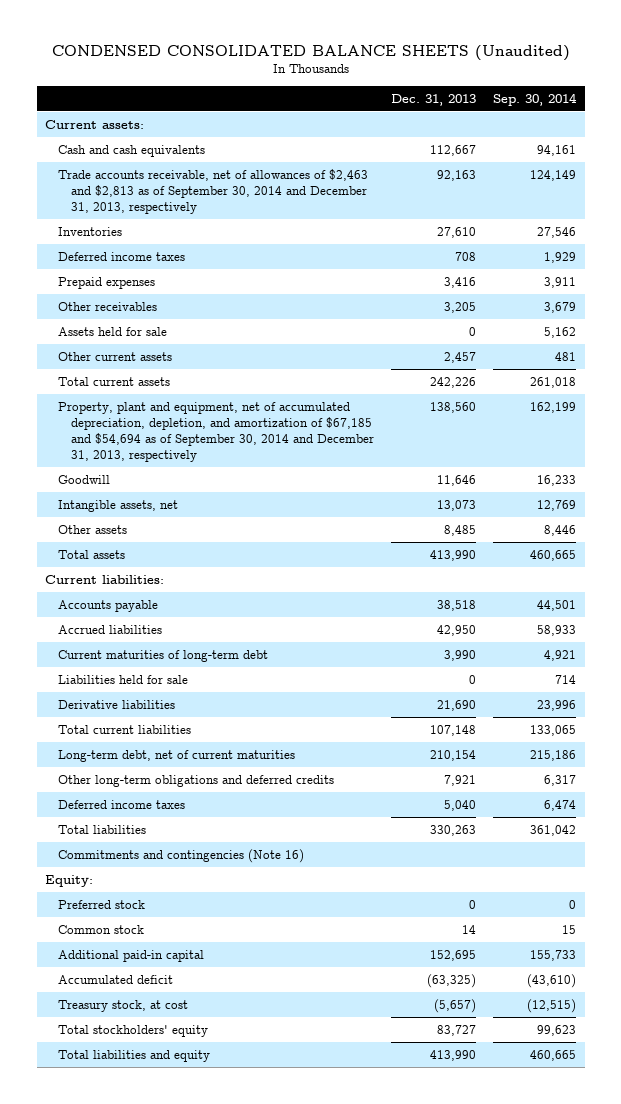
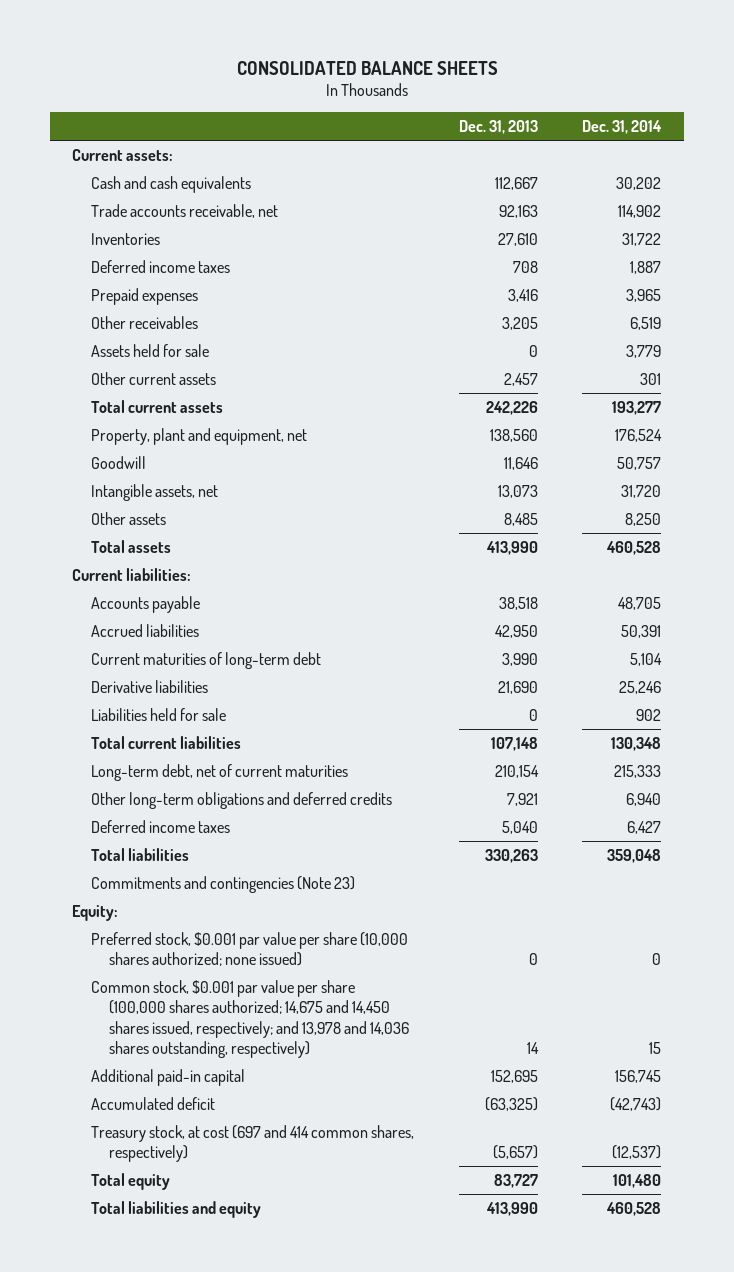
- CONDENSED CONSOLIDATED BALANCE SHEETS (Unaudited)
+ CONSOLIDATED BALANCE SHEETS
- | Dec. 31, 2013 | Sep. 30, 2014
+ | Dec. 31, 2013 | Dec. 31, 2014
- Trade accounts receivable, net of allowances of $2,463 and $2,813 as of September 30, 2014 and December 31, 2013, respectively | 92,163 | 124,149
+ Trade accounts receivable, net | 92,163 | 114,902
- Property, plant and equipment, net of accumulated depreciation, depletion, and amortization of $67,185 and $54,694 as of September 30, 2014 and December 31, 2013, respectively | 138,560 | 162,199
+ Property, plant and equipment, net | 138,560 | 176,524
moved down: Liabilities held for sale | 0 | 902
- Commitments and contingencies (Note 16)
+ Commitments and contingencies (Note 23)
- Preferred stock | 0 | 0
- Common stock | 14 | 15
+ Preferred stock, $0.001 par value per share (10,000 shares authorized; none issued) | 0 | 0
+ Common stock, $0.001 par value per share (100,000 shares authorized; 14,675 and 14,450 shares issued, respectively; and 13,978 and 14,036 shares outstanding, respectively) | 14 | 15
- Treasury stock, at cost | (5,657) | (12,515)
- Total stockholders' equity | 83,727 | 99,623
+ Treasury stock, at cost (697 and 414 common shares, respectively) | (5,657) | (12,537)
+ Total equity | 83,727 | 101,480

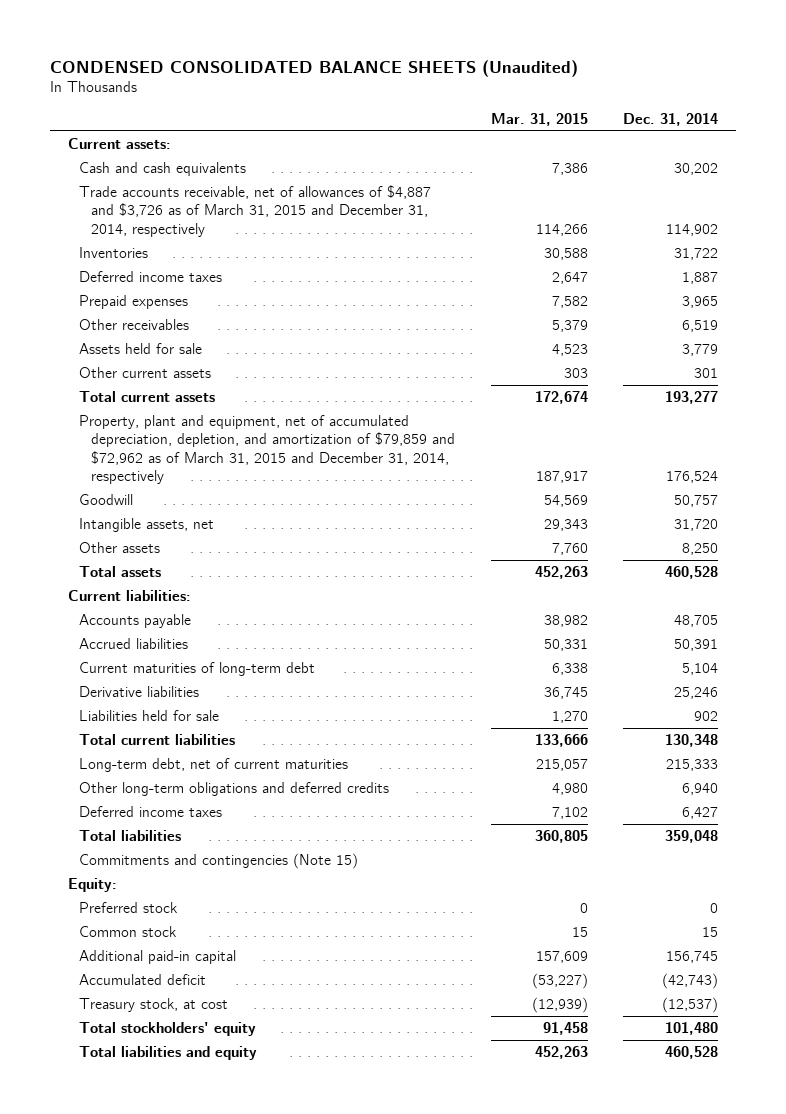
- CONSOLIDATED BALANCE SHEETS
+ CONDENSED CONSOLIDATED BALANCE SHEETS (Unaudited)
- | Dec. 31, 2013 | Dec. 31, 2014
+ | Mar. 31, 2015 | Dec. 31, 2014
- Trade accounts receivable, net | 92,163 | 114,902
+ Trade accounts receivable, net of allowances of $4,887 and $3,726 as of March 31, 2015 and December 31, 2014, respectively | 114,266 | 114,902
- Property, plant and equipment, net | 138,560 | 176,524
+ Property, plant and equipment, net of accumulated depreciation, depletion, and amortization of $79,859 and $72,962 as of March 31, 2015 and December 31, 2014, respectively | 187,917 | 176,524
- Commitments and contingencies (Note 23)
+ Commitments and contingencies (Note 15)
- Preferred stock, $0.001 par value per share (10,000 shares authorized; none issued) | 0 | 0
- Common stock, $0.001 par value per share (100,000 shares authorized; 14,675 and 14,450 shares issued, respectively; and 13,978 and 14,036 shares outstanding, respectively) | 14 | 15
+ Preferred stock | 0 | 0
+ Common stock | 15 | 15
- Treasury stock, at cost (697 and 414 common shares, respectively) | (5,657) | (12,537)
- Total equity | 83,727 | 101,480
+ Treasury stock, at cost | (12,939) | (12,537)
+ Total stockholders' equity | 91,458 | 101,480

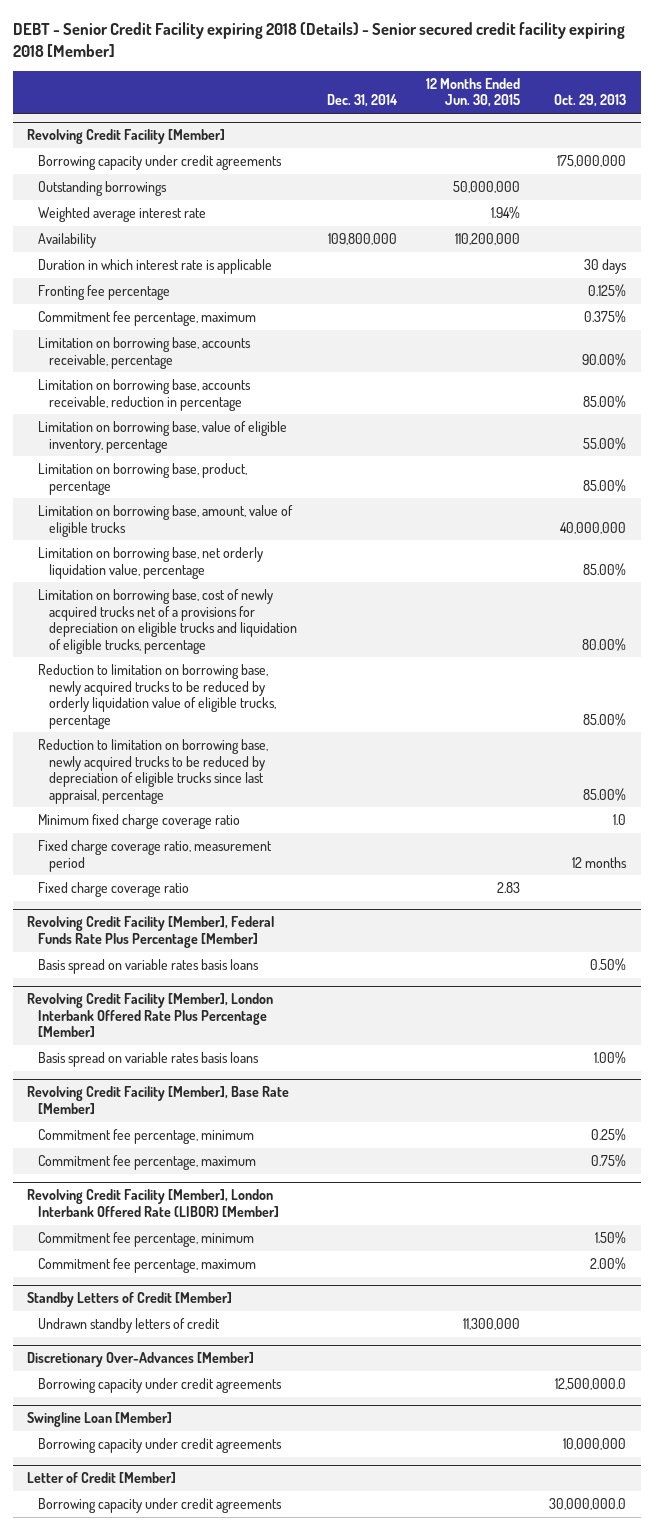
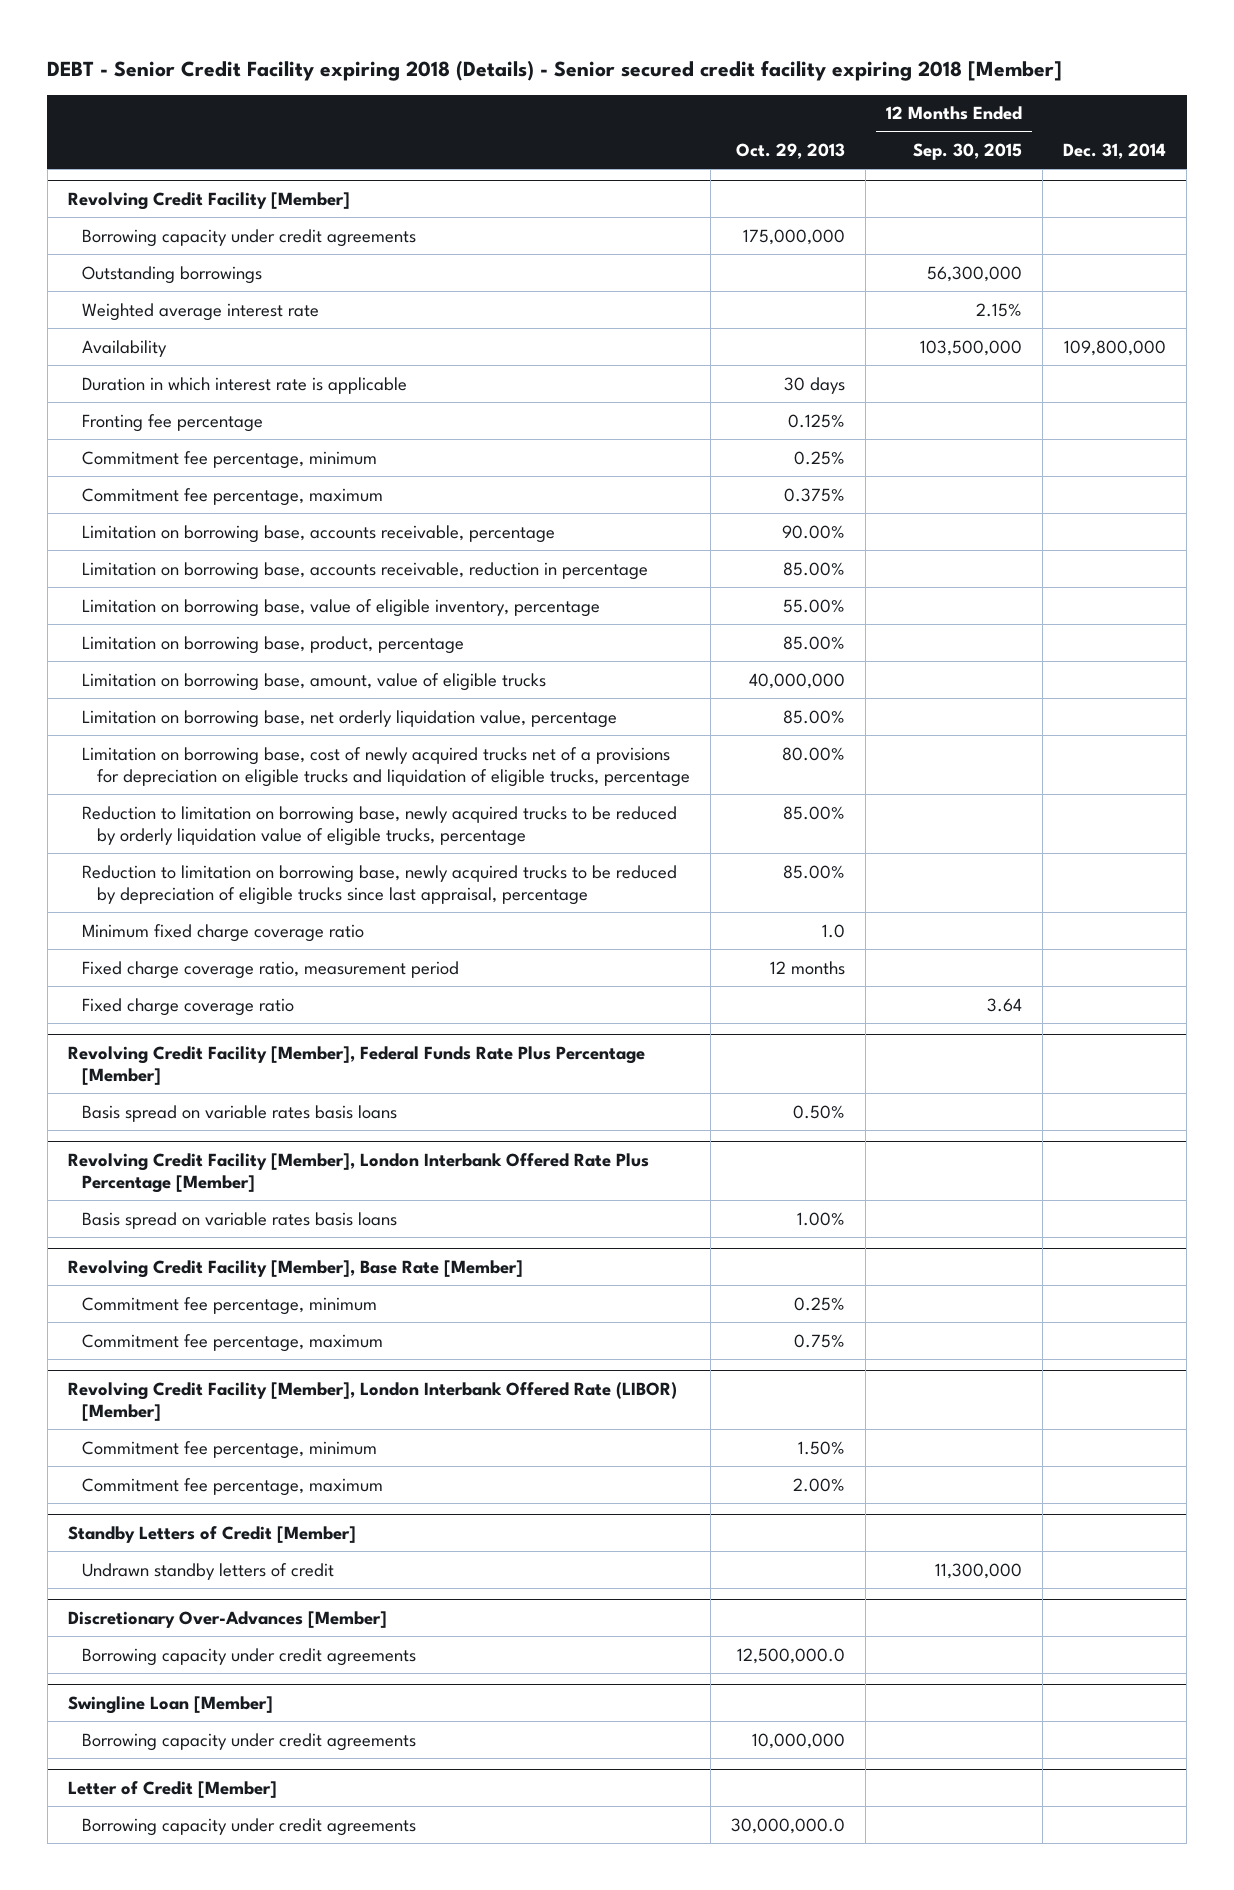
- | Dec. 31, 2014 | 12 Months Ended Jun. 30, 2015 | Oct. 29, 2013
+ | Oct. 29, 2013 | 12 Months Ended Sep. 30, 2015 | Dec. 31, 2014
@ Revolving Credit Facility [Member]
+ Commitment fee percentage, minimum | 0.25% | |

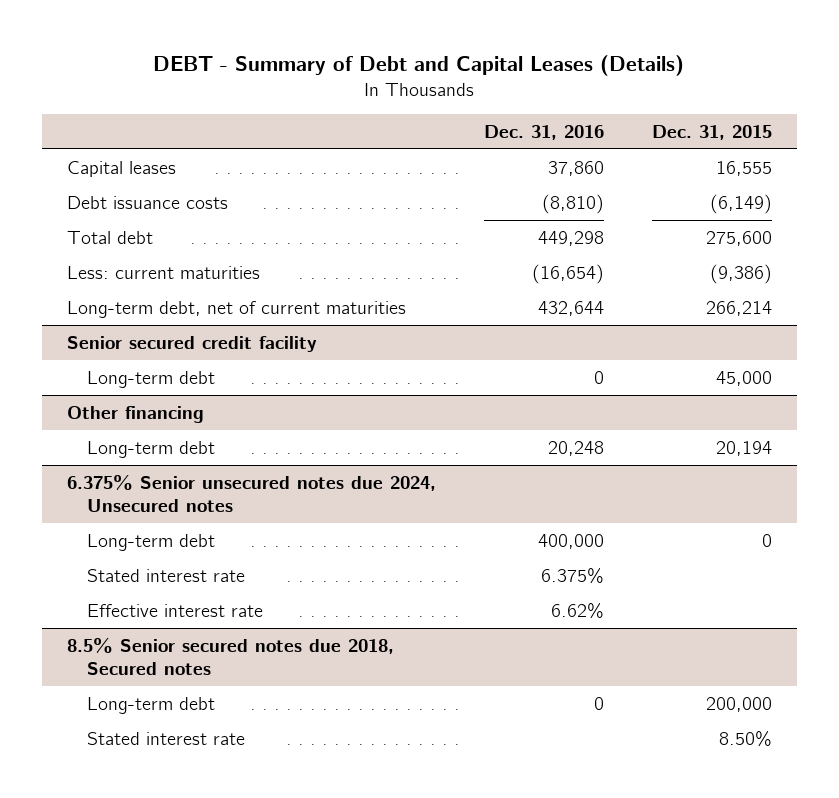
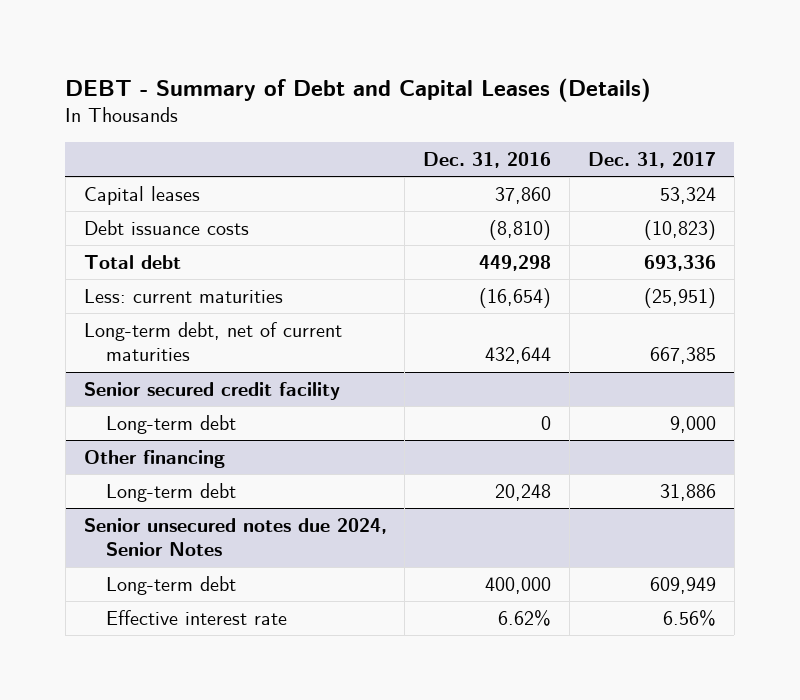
- | Dec. 31, 2016 | Dec. 31, 2015
+ | Dec. 31, 2016 | Dec. 31, 2017
- 6.375% Senior unsecured notes due 2024, Unsecured notes
+ Senior unsecured notes due 2024, Senior Notes
- Stated interest rate | 6.375% |
- 8.5% Senior secured notes due 2018, Secured notes
- Long-term debt | 0 | 200,000
- Stated interest rate | | 8.50%

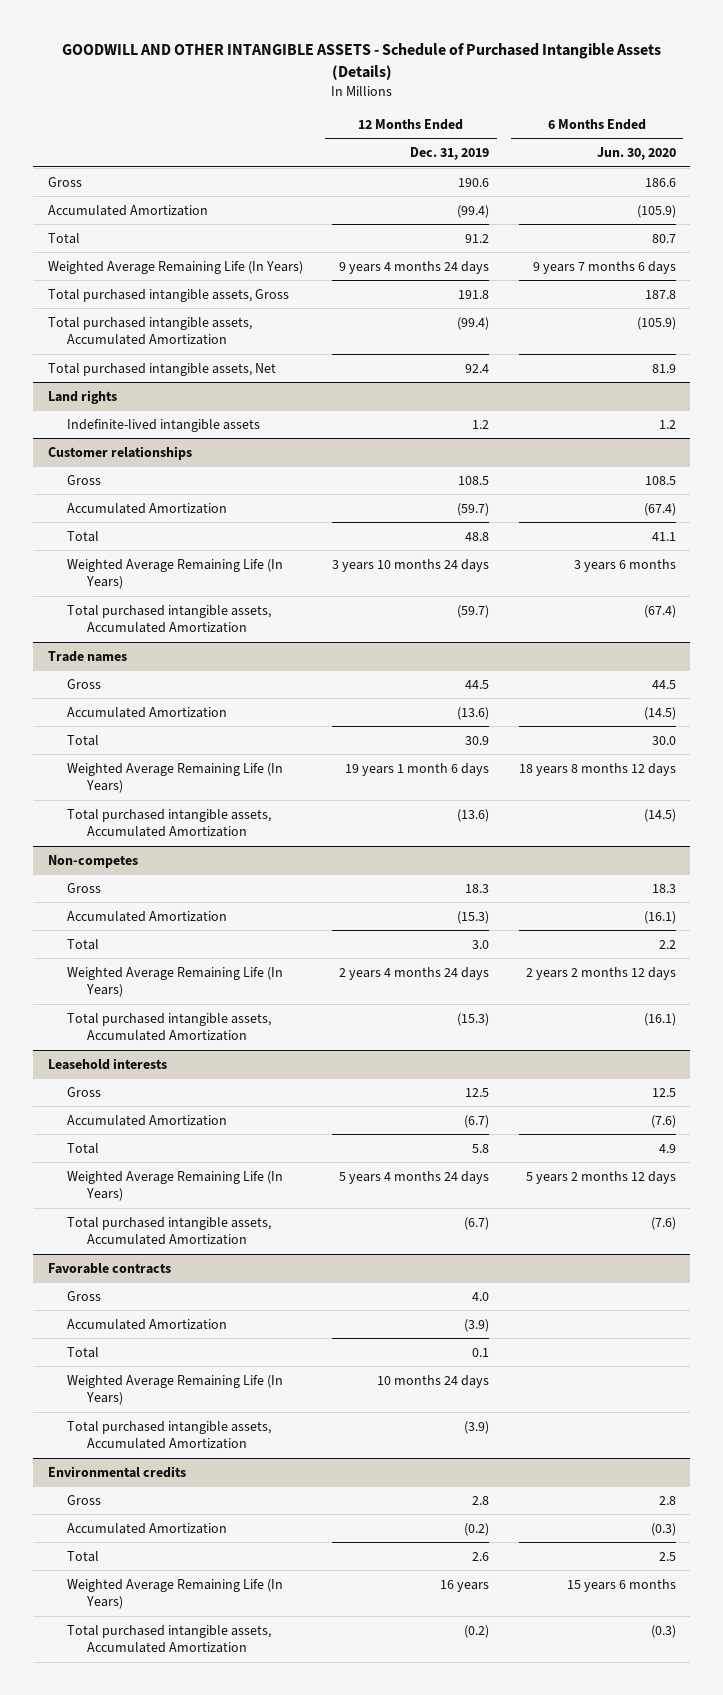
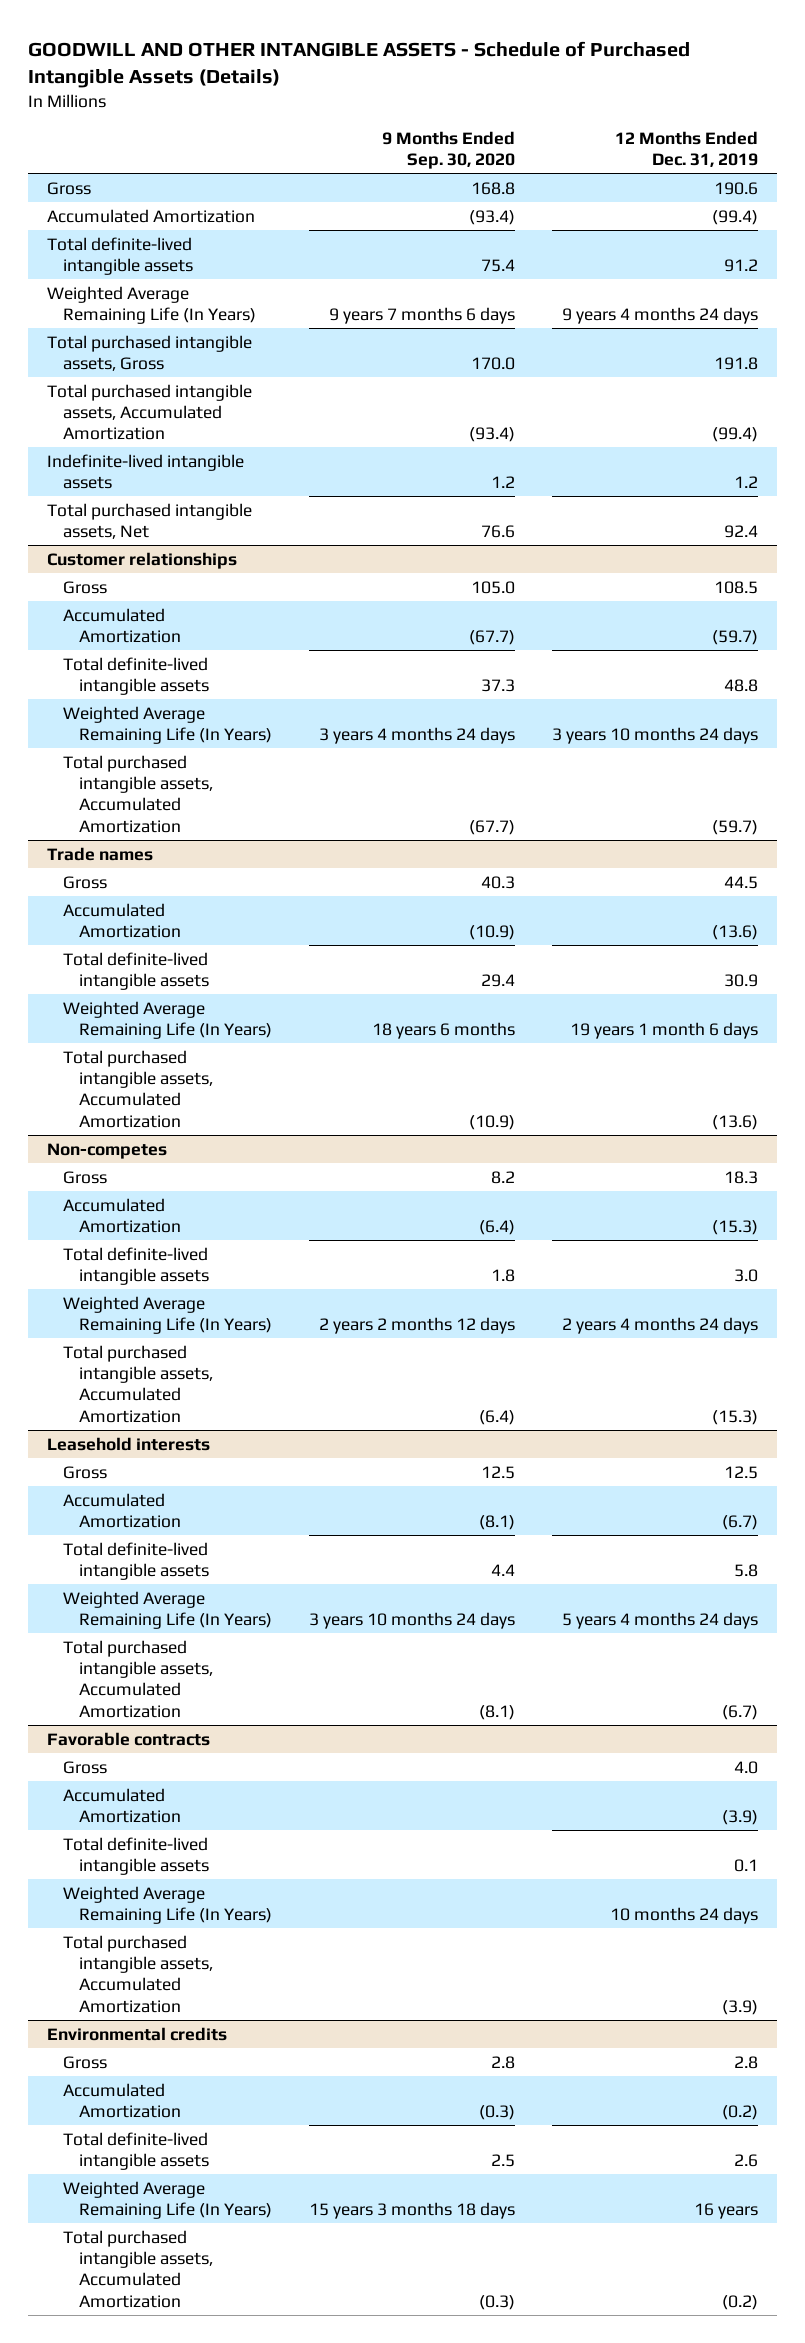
- | 12 Months Ended Dec. 31, 2019 | 6 Months Ended Jun. 30, 2020
+ | 9 Months Ended Sep. 30, 2020 | 12 Months Ended Dec. 31, 2019
- Total | 91.2 | 80.7
+ Total definite-lived intangible assets | 75.4 | 91.2
- Land rights
moved down: Total purchased intangible assets, Net | 76.6 | 92.4
@ Customer relationships
- Total | 48.8 | 41.1
+ Total definite-lived intangible assets | 37.3 | 48.8
@ Trade names
- Total | 30.9 | 30.0
+ Total definite-lived intangible assets | 29.4 | 30.9
@ Non-competes
- Total | 3.0 | 2.2
+ Total definite-lived intangible assets | 1.8 | 3.0
@ Leasehold interests
- Total | 5.8 | 4.9
+ Total definite-lived intangible assets | 4.4 | 5.8
@ Favorable contracts
- Total | 0.1 |
+ Total definite-lived intangible assets | | 0.1
@ Environmental credits
- Total | 2.6 | 2.5
+ Total definite-lived intangible assets | 2.5 | 2.6

